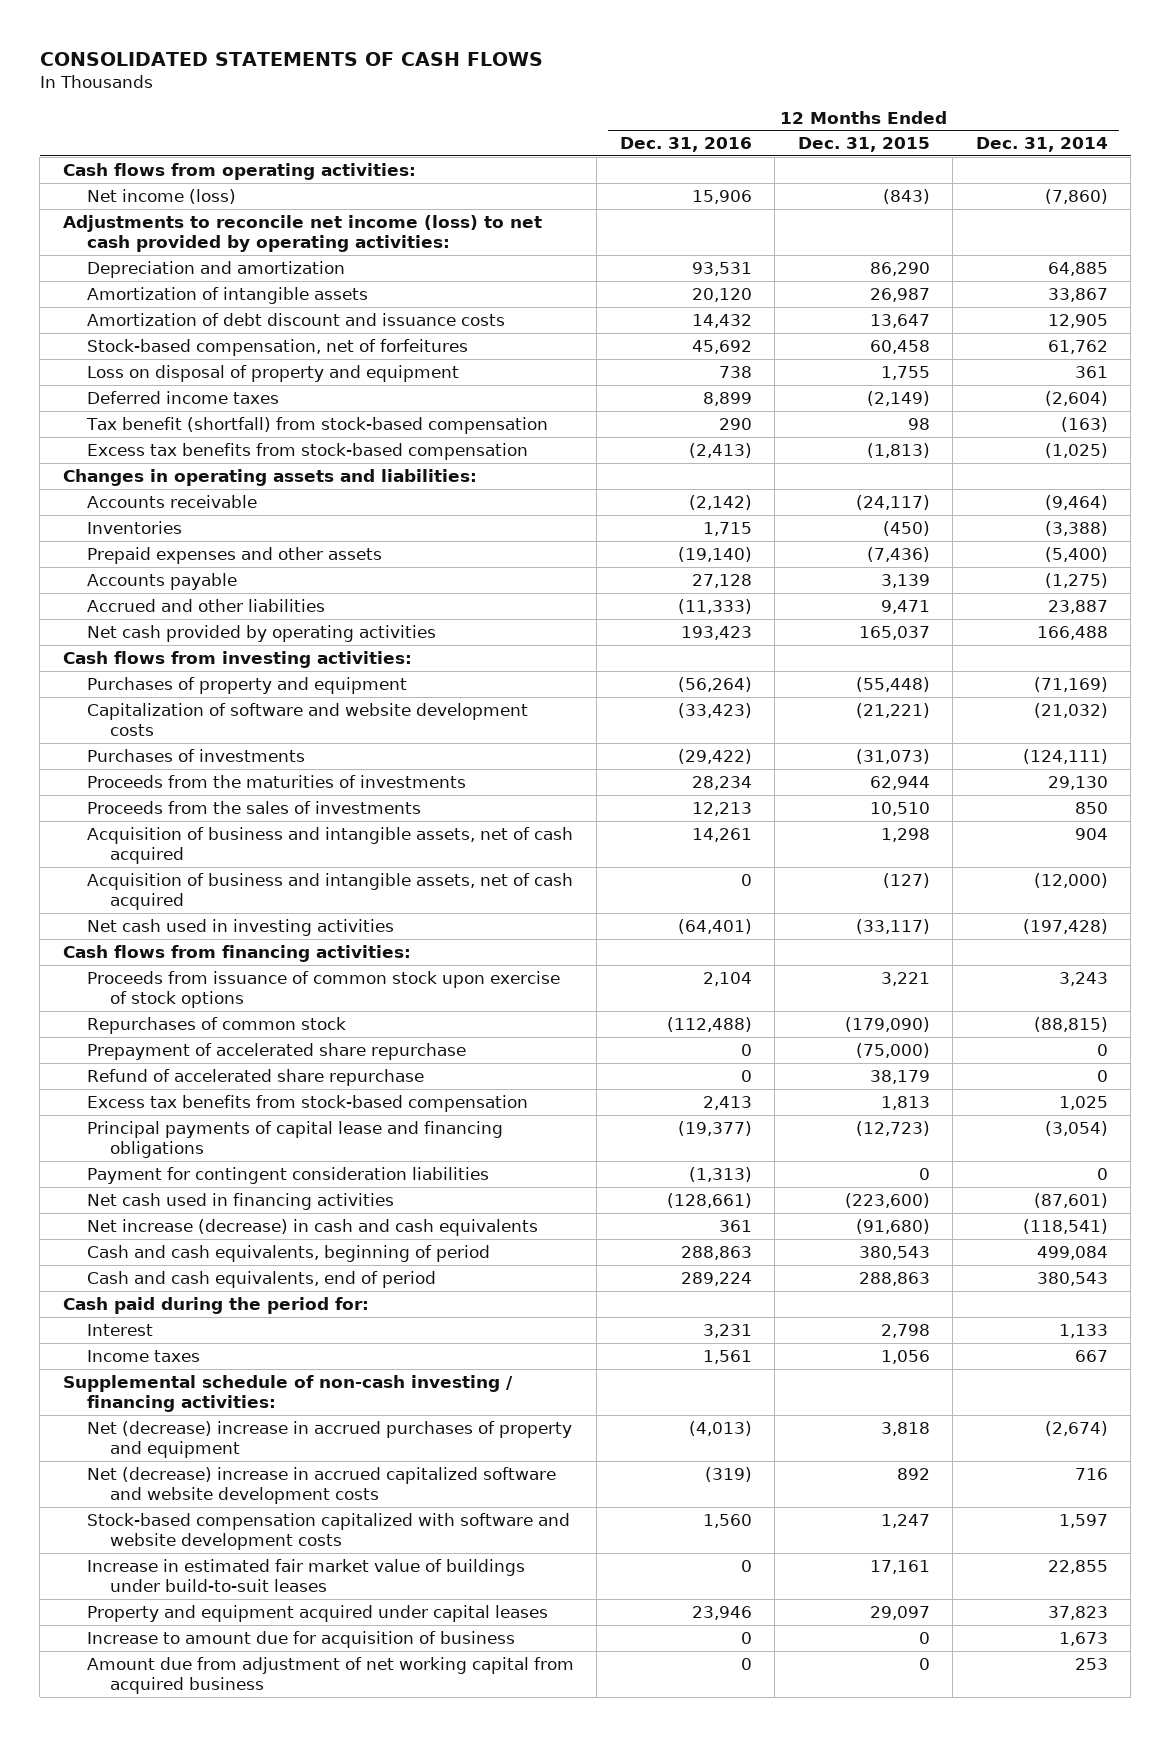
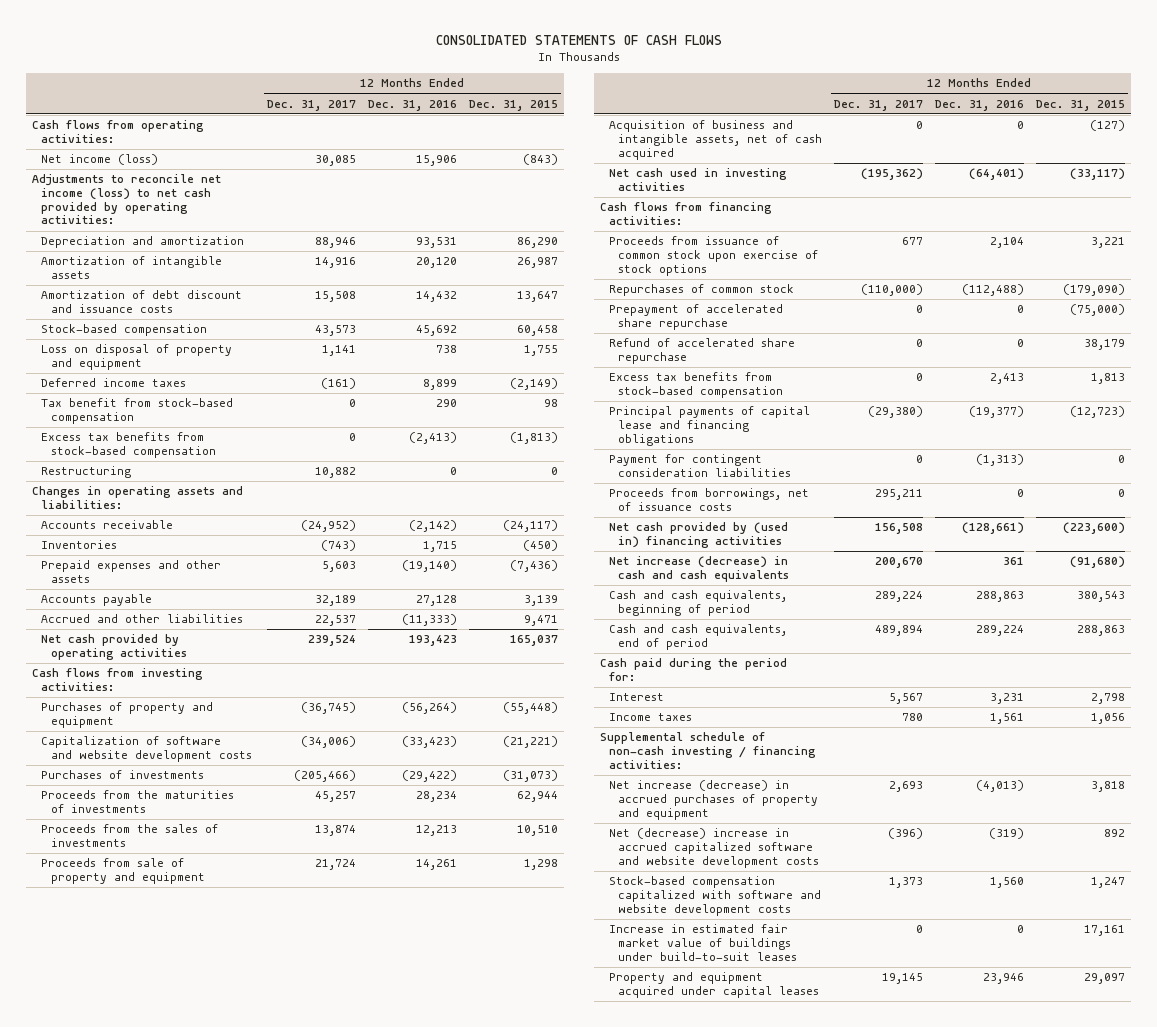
- | 12 Months Ended Dec. 31, 2016 | 12 Months Ended Dec. 31, 2015 | 12 Months Ended Dec. 31, 2014
+ | 12 Months Ended Dec. 31, 2017 | 12 Months Ended Dec. 31, 2016 | 12 Months Ended Dec. 31, 2015
- Stock-based compensation, net of forfeitures | 45,692 | 60,458 | 61,762
+ Stock-based compensation | 43,573 | 45,692 | 60,458
- Tax benefit (shortfall) from stock-based compensation | 290 | 98 | (163)
+ Tax benefit from stock-based compensation | 0 | 290 | 98
+ Restructuring | 10,882 | 0 | 0
- Acquisition of business and intangible assets, net of cash acquired | 14,261 | 1,298 | 904
+ Proceeds from sale of property and equipment | 21,724 | 14,261 | 1,298
- Net cash used in financing activities | (128,661) | (223,600) | (87,601)
+ Proceeds from borrowings, net of issuance costs | 295,211 | 0 | 0
+ Net cash provided by (used in) financing activities | 156,508 | (128,661) | (223,600)
- Net (decrease) increase in accrued purchases of property and equipment | (4,013) | 3,818 | (2,674)
+ Net increase (decrease) in accrued purchases of property and equipment | 2,693 | (4,013) | 3,818
- Increase to amount due for acquisition of business | 0 | 0 | 1,673
- Amount due from adjustment of net working capital from acquired business | 0 | 0 | 253

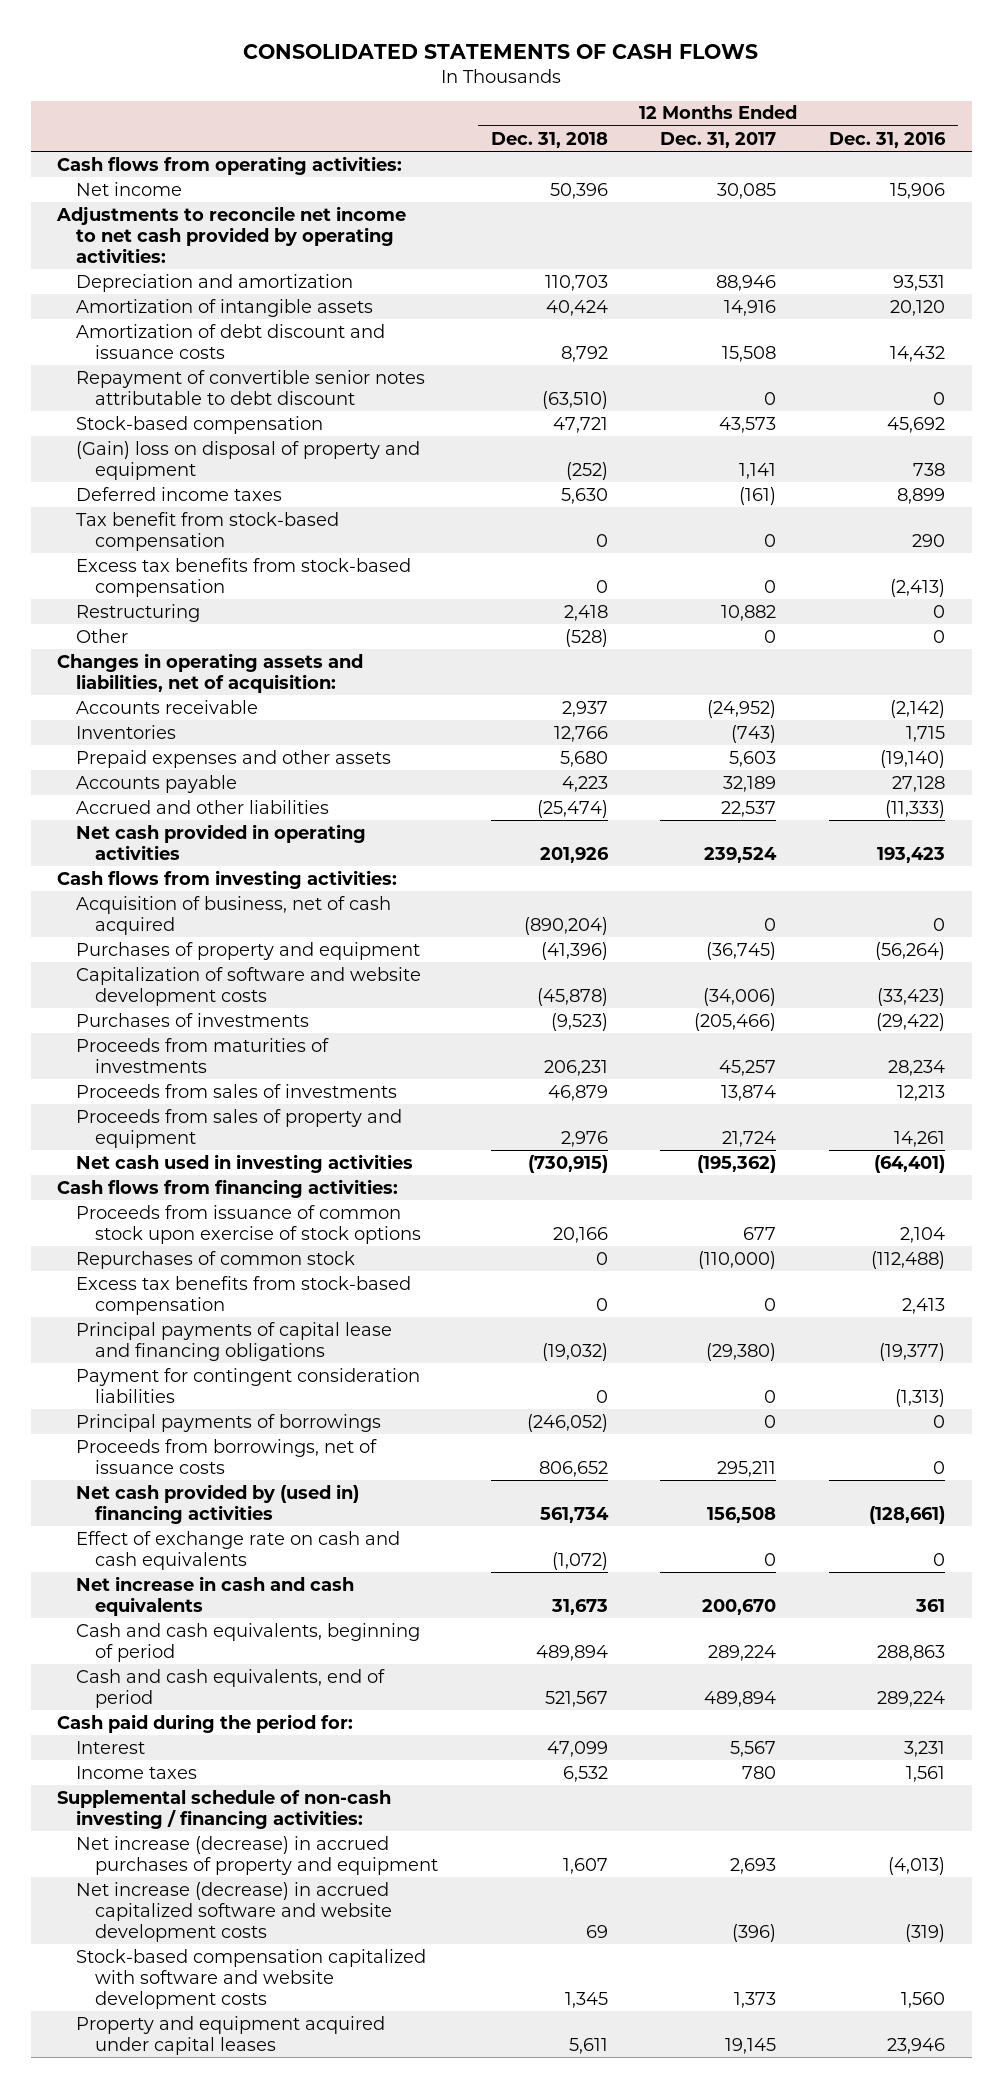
- | 12 Months Ended Dec. 31, 2017 | 12 Months Ended Dec. 31, 2016 | 12 Months Ended Dec. 31, 2015
+ | 12 Months Ended Dec. 31, 2018 | 12 Months Ended Dec. 31, 2017 | 12 Months Ended Dec. 31, 2016
- Net income (loss) | 30,085 | 15,906 | (843)
- Adjustments to reconcile net income (loss) to net cash provided by operating activities:
+ Net income | 50,396 | 30,085 | 15,906
+ Adjustments to reconcile net income to net cash provided by operating activities:
+ Repayment of convertible senior notes attributable to debt discount | (63,510) | 0 | 0
- Loss on disposal of property and equipment | 1,141 | 738 | 1,755
+ (Gain) loss on disposal of property and equipment | (252) | 1,141 | 738
- Changes in operating assets and liabilities:
+ Other | (528) | 0 | 0
+ Changes in operating assets and liabilities, net of acquisition:
- Net cash provided by operating activities | 239,524 | 193,423 | 165,037
+ Net cash provided in operating activities | 201,926 | 239,524 | 193,423
+ Acquisition of business, net of cash acquired | (890,204) | 0 | 0
- Proceeds from the maturities of investments | 45,257 | 28,234 | 62,944
- Proceeds from the sales of investments | 13,874 | 12,213 | 10,510
- Proceeds from sale of property and equipment | 21,724 | 14,261 | 1,298
- Acquisition of business and intangible assets, net of cash acquired | 0 | 0 | (127)
+ Proceeds from maturities of investments | 206,231 | 45,257 | 28,234
+ Proceeds from sales of investments | 46,879 | 13,874 | 12,213
+ Proceeds from sales of property and equipment | 2,976 | 21,724 | 14,261
- Prepayment of accelerated share repurchase | 0 | 0 | (75,000)
- Refund of accelerated share repurchase | 0 | 0 | 38,179
+ Principal payments of borrowings | (246,052) | 0 | 0
- Net increase (decrease) in cash and cash equivalents | 200,670 | 361 | (91,680)
+ Effect of exchange rate on cash and cash equivalents | (1,072) | 0 | 0
+ Net increase in cash and cash equivalents | 31,673 | 200,670 | 361
- Net (decrease) increase in accrued capitalized software and website development costs | (396) | (319) | 892
+ Net increase (decrease) in accrued capitalized software and website development costs | 69 | (396) | (319)
- Increase in estimated fair market value of buildings under build-to-suit leases | 0 | 0 | 17,161

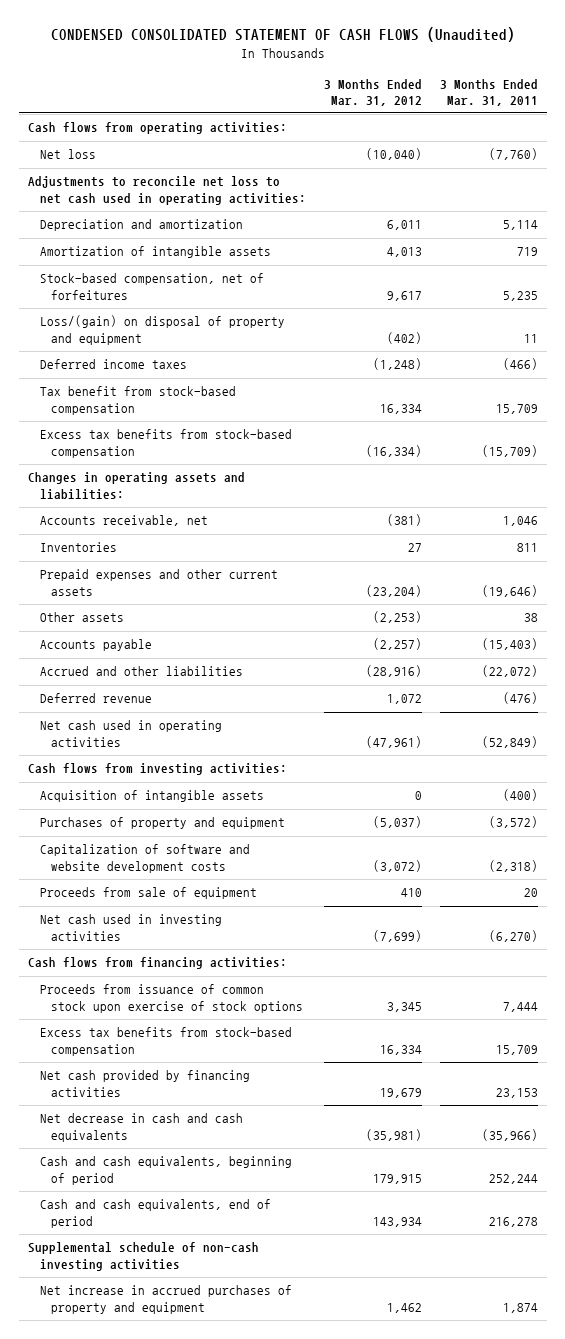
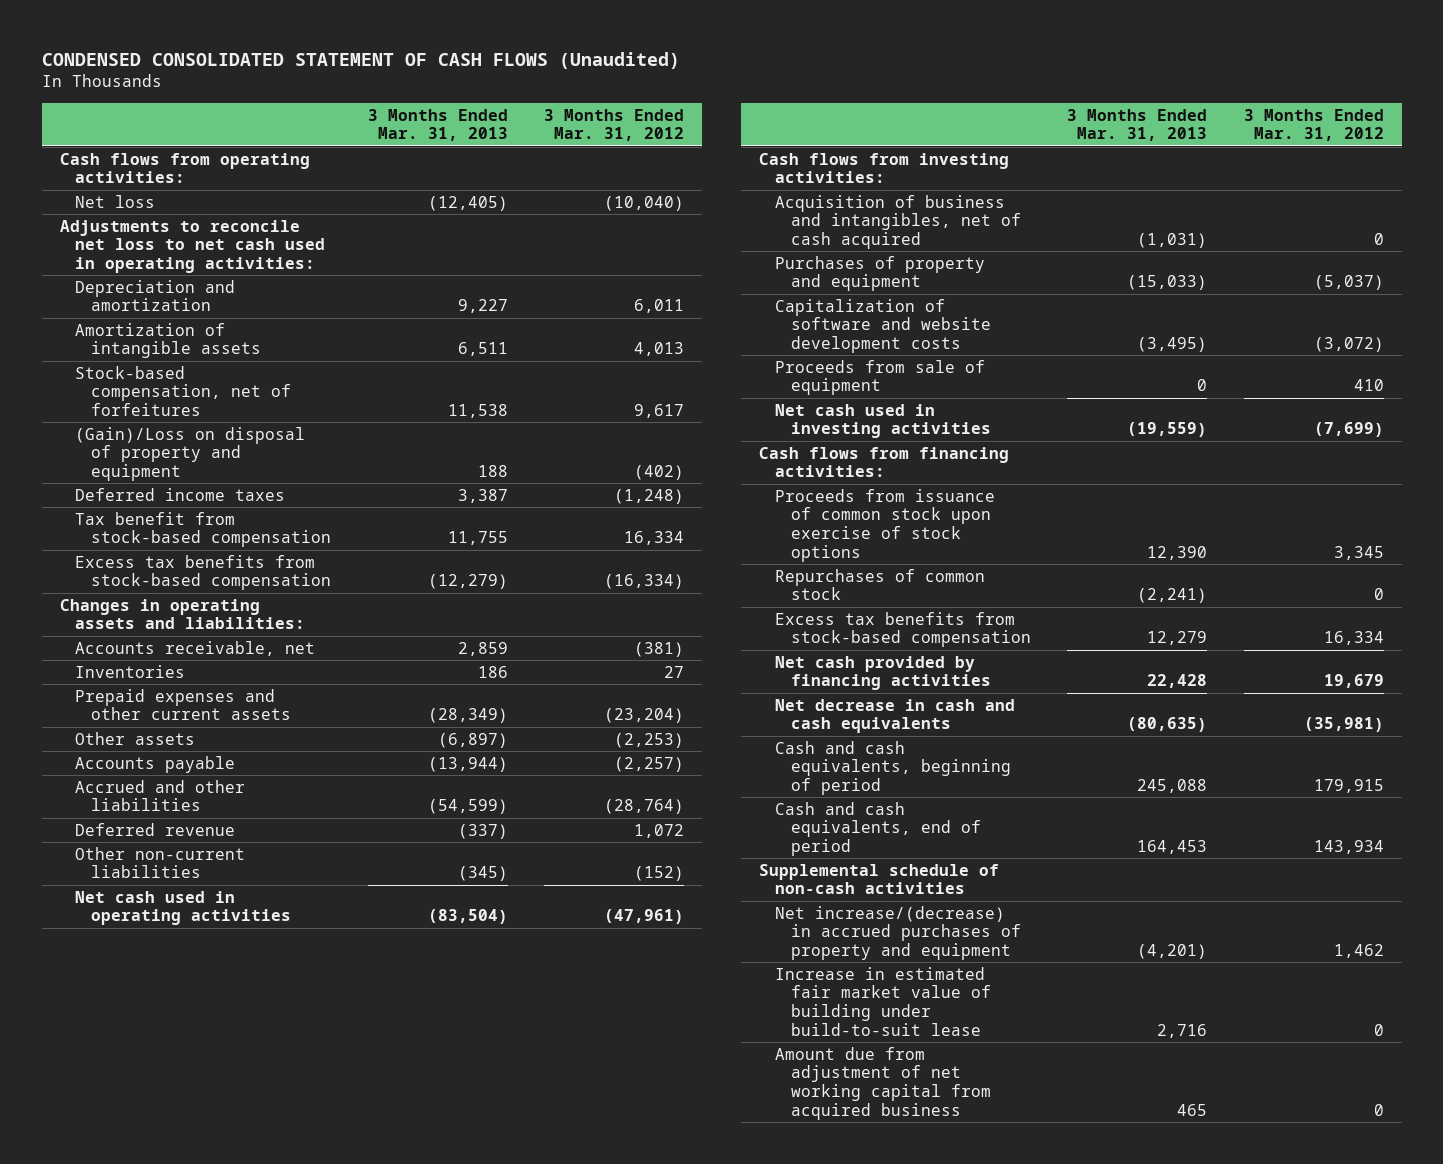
- | 3 Months Ended Mar. 31, 2012 | 3 Months Ended Mar. 31, 2011
+ | 3 Months Ended Mar. 31, 2013 | 3 Months Ended Mar. 31, 2012
- Loss/(gain) on disposal of property and equipment | (402) | 11
+ (Gain)/Loss on disposal of property and equipment | 188 | (402)
- Accrued and other liabilities | (28,916) | (22,072)
+ Accrued and other liabilities | (54,599) | (28,764)
+ Other non-current liabilities | (345) | (152)
- Acquisition of intangible assets | 0 | (400)
+ Acquisition of business and intangibles, net of cash acquired | (1,031) | 0
+ Repurchases of common stock | (2,241) | 0
- Supplemental schedule of non-cash investing activities
- Net increase in accrued purchases of property and equipment | 1,462 | 1,874
+ Supplemental schedule of non-cash activities
+ Net increase/(decrease) in accrued purchases of property and equipment | (4,201) | 1,462
+ Increase in estimated fair market value of building under build-to-suit lease | 2,716 | 0
+ Amount due from adjustment of net working capital from acquired business | 465 | 0

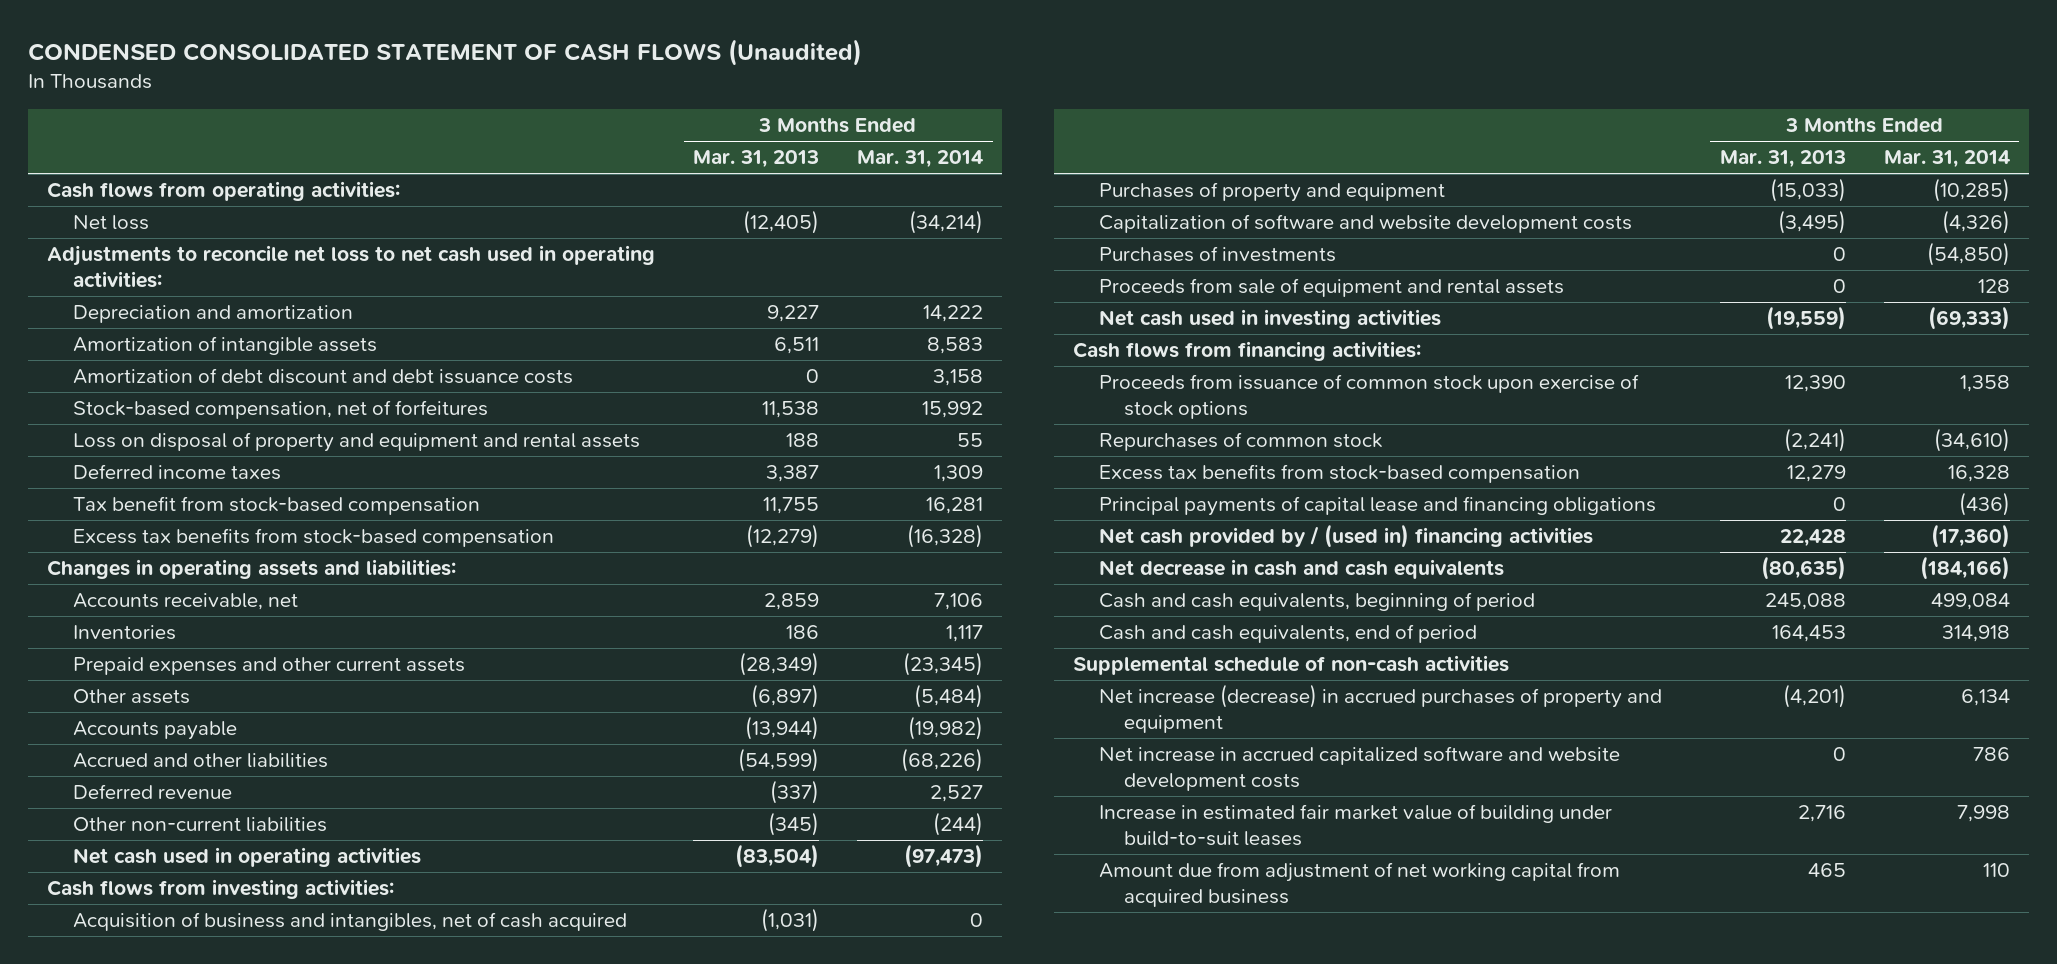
- | 3 Months Ended Mar. 31, 2013 | 3 Months Ended Mar. 31, 2012
+ | 3 Months Ended Mar. 31, 2013 | 3 Months Ended Mar. 31, 2014
+ Amortization of debt discount and debt issuance costs | 0 | 3,158
- (Gain)/Loss on disposal of property and equipment | 188 | (402)
+ Loss on disposal of property and equipment and rental assets | 188 | 55
- Proceeds from sale of equipment | 0 | 410
+ Purchases of investments | 0 | (54,850)
+ Proceeds from sale of equipment and rental assets | 0 | 128
- Net cash provided by financing activities | 22,428 | 19,679
+ Principal payments of capital lease and financing obligations | 0 | (436)
+ Net cash provided by / (used in) financing activities | 22,428 | (17,360)
- Net increase/(decrease) in accrued purchases of property and equipment | (4,201) | 1,462
- Increase in estimated fair market value of building under build-to-suit lease | 2,716 | 0
+ Net increase (decrease) in accrued purchases of property and equipment | (4,201) | 6,134
+ Net increase in accrued capitalized software and website development costs | 0 | 786
+ Increase in estimated fair market value of building under build-to-suit leases | 2,716 | 7,998

